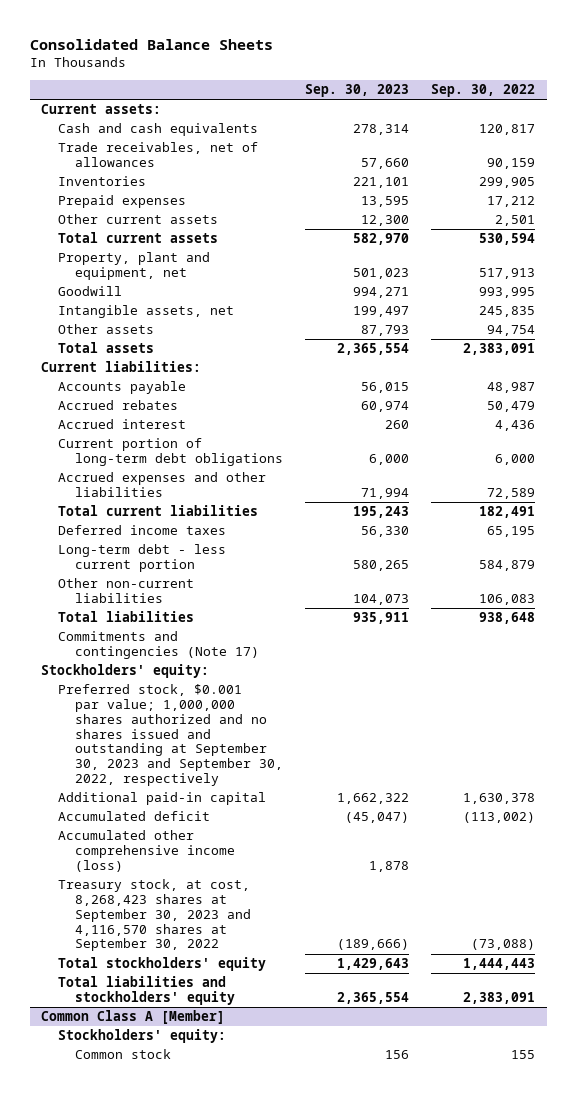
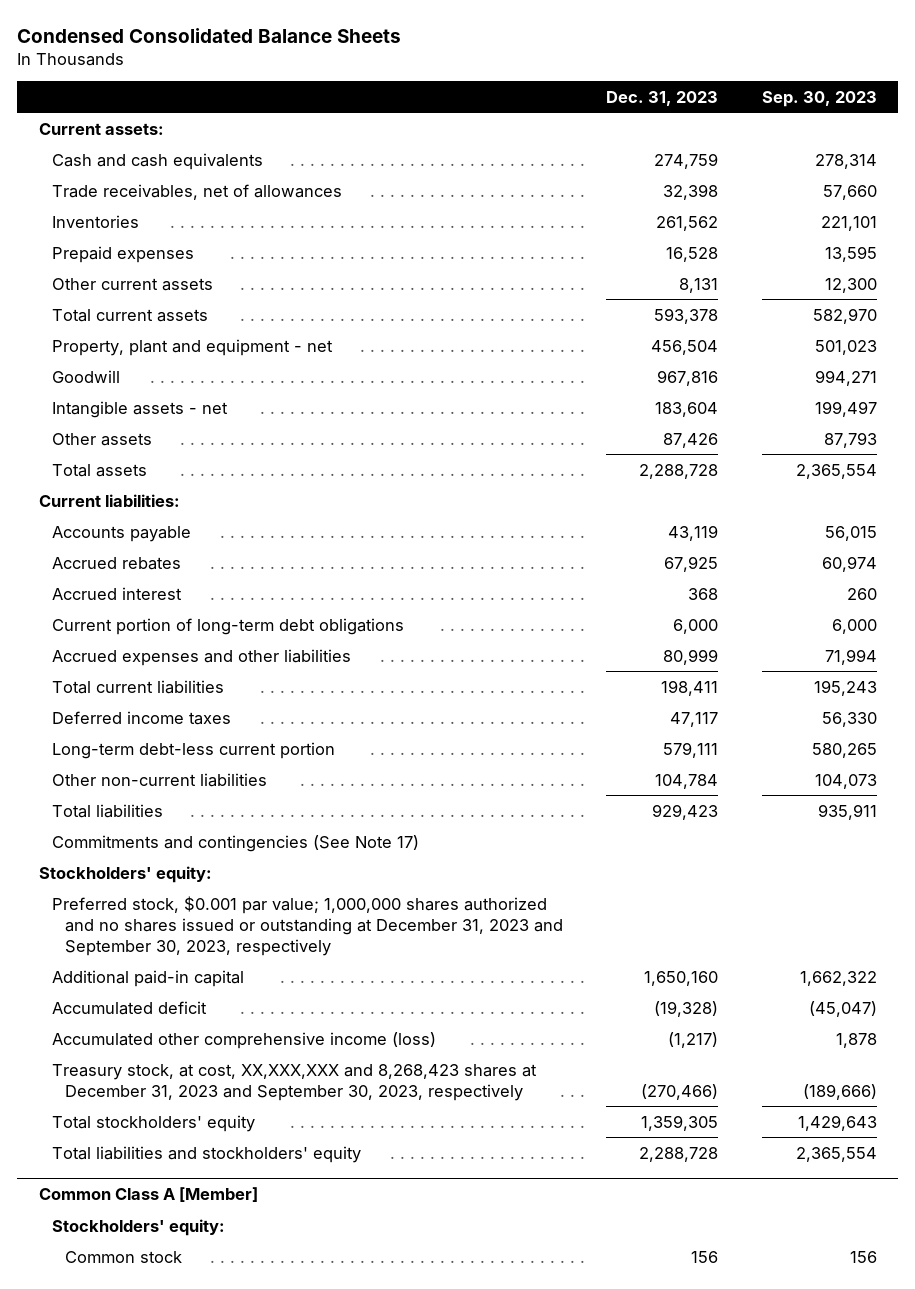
- Consolidated Balance Sheets
+ Condensed Consolidated Balance Sheets
- | Sep. 30, 2023 | Sep. 30, 2022
+ | Dec. 31, 2023 | Sep. 30, 2023
- Property, plant and equipment, net | 501,023 | 517,913
+ Property, plant and equipment - net | 456,504 | 501,023
- Intangible assets, net | 199,497 | 245,835
+ Intangible assets - net | 183,604 | 199,497
- Long-term debt - less current portion | 580,265 | 584,879
+ Long-term debt-less current portion | 579,111 | 580,265
- Commitments and contingencies (Note 17)
+ Commitments and contingencies (See Note 17)
- Preferred stock, $0.001 par value; 1,000,000 shares authorized and no shares issued and outstanding at September 30, 2023 and September 30, 2022, respectively
+ Preferred stock, $0.001 par value; 1,000,000 shares authorized and no shares issued or outstanding at December 31, 2023 and September 30, 2023, respectively
- Treasury stock, at cost, 8,268,423 shares at September 30, 2023 and 4,116,570 shares at September 30, 2022 | (189,666) | (73,088)
+ Treasury stock, at cost, XX,XXX,XXX and 8,268,423 shares at December 31, 2023 and September 30, 2023, respectively | (270,466) | (189,666)

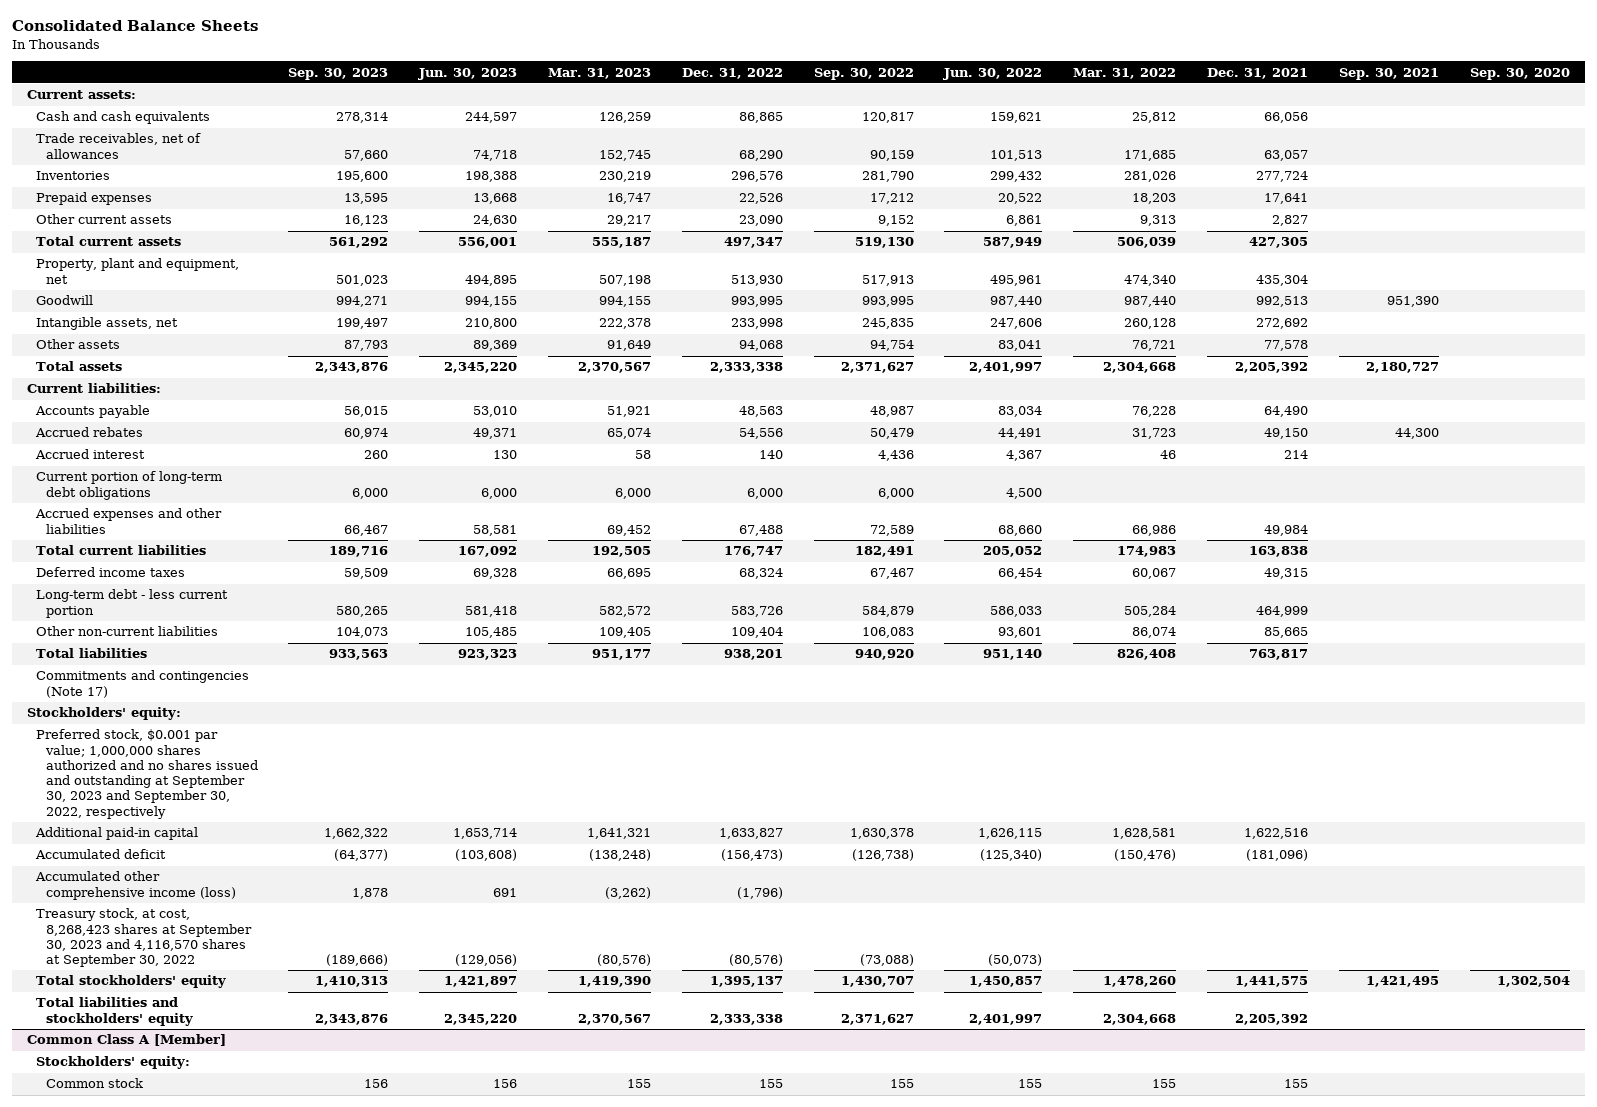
- Condensed Consolidated Balance Sheets
+ Consolidated Balance Sheets
- | Dec. 31, 2023 | Sep. 30, 2023
+ | Sep. 30, 2023 | Jun. 30, 2023 | Mar. 31, 2023 | Dec. 31, 2022 | Sep. 30, 2022 | Jun. 30, 2022 | Mar. 31, 2022 | Dec. 31, 2021 | Sep. 30, 2021 | Sep. 30, 2020
- Inventories | 261,562 | 221,101
+ Inventories | 195,600 | 198,388 | 230,219 | 296,576 | 281,790 | 299,432 | 281,026 | 277,724 | |
- Other current assets | 8,131 | 12,300
- Total current assets | 593,378 | 582,970
- Property, plant and equipment - net | 456,504 | 501,023
+ Other current assets | 16,123 | 24,630 | 29,217 | 23,090 | 9,152 | 6,861 | 9,313 | 2,827 | |
+ Total current assets | 561,292 | 556,001 | 555,187 | 497,347 | 519,130 | 587,949 | 506,039 | 427,305 | |
+ Property, plant and equipment, net | 501,023 | 494,895 | 507,198 | 513,930 | 517,913 | 495,961 | 474,340 | 435,304 | |
- Intangible assets - net | 183,604 | 199,497
+ Intangible assets, net | 199,497 | 210,800 | 222,378 | 233,998 | 245,835 | 247,606 | 260,128 | 272,692 | |
- Total assets | 2,288,728 | 2,365,554
+ Total assets | 2,343,876 | 2,345,220 | 2,370,567 | 2,333,338 | 2,371,627 | 2,401,997 | 2,304,668 | 2,205,392 | 2,180,727 |
- Accrued expenses and other liabilities | 80,999 | 71,994
- Total current liabilities | 198,411 | 195,243
- Deferred income taxes | 47,117 | 56,330
- Long-term debt-less current portion | 579,111 | 580,265
+ Accrued expenses and other liabilities | 66,467 | 58,581 | 69,452 | 67,488 | 72,589 | 68,660 | 66,986 | 49,984 | |
+ Total current liabilities | 189,716 | 167,092 | 192,505 | 176,747 | 182,491 | 205,052 | 174,983 | 163,838 | |
+ Deferred income taxes | 59,509 | 69,328 | 66,695 | 68,324 | 67,467 | 66,454 | 60,067 | 49,315 | |
+ Long-term debt - less current portion | 580,265 | 581,418 | 582,572 | 583,726 | 584,879 | 586,033 | 505,284 | 464,999 | |
- Total liabilities | 929,423 | 935,911
- Commitments and contingencies (See Note 17)
+ Total liabilities | 933,563 | 923,323 | 951,177 | 938,201 | 940,920 | 951,140 | 826,408 | 763,817 | |
+ Commitments and contingencies (Note 17)
- Preferred stock, $0.001 par value; 1,000,000 shares authorized and no shares issued or outstanding at December 31, 2023 and September 30, 2023, respectively
+ Preferred stock, $0.001 par value; 1,000,000 shares authorized and no shares issued and outstanding at September 30, 2023 and September 30, 2022, respectively
- Accumulated deficit | (19,328) | (45,047)
+ Accumulated deficit | (64,377) | (103,608) | (138,248) | (156,473) | (126,738) | (125,340) | (150,476) | (181,096) | |
- Treasury stock, at cost, XX,XXX,XXX and 8,268,423 shares at December 31, 2023 and September 30, 2023, respectively | (270,466) | (189,666)
- Total stockholders' equity | 1,359,305 | 1,429,643
- Total liabilities and stockholders' equity | 2,288,728 | 2,365,554
+ Treasury stock, at cost, 8,268,423 shares at September 30, 2023 and 4,116,570 shares at September 30, 2022 | (189,666) | (129,056) | (80,576) | (80,576) | (73,088) | (50,073) | | | |
+ Total stockholders' equity | 1,410,313 | 1,421,897 | 1,419,390 | 1,395,137 | 1,430,707 | 1,450,857 | 1,478,260 | 1,441,575 | 1,421,495 | 1,302,504
+ Total liabilities and stockholders' equity | 2,343,876 | 2,345,220 | 2,370,567 | 2,333,338 | 2,371,627 | 2,401,997 | 2,304,668 | 2,205,392 | |

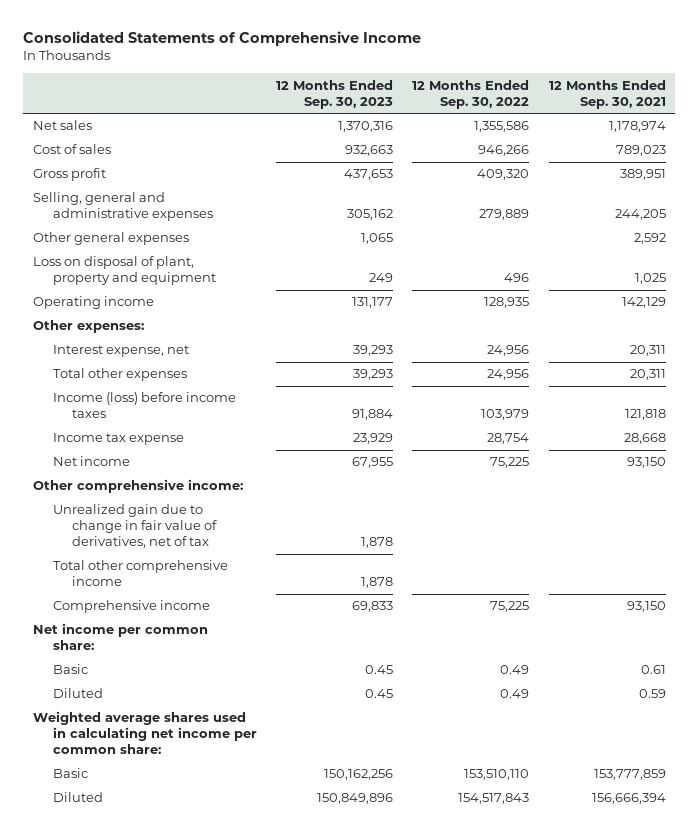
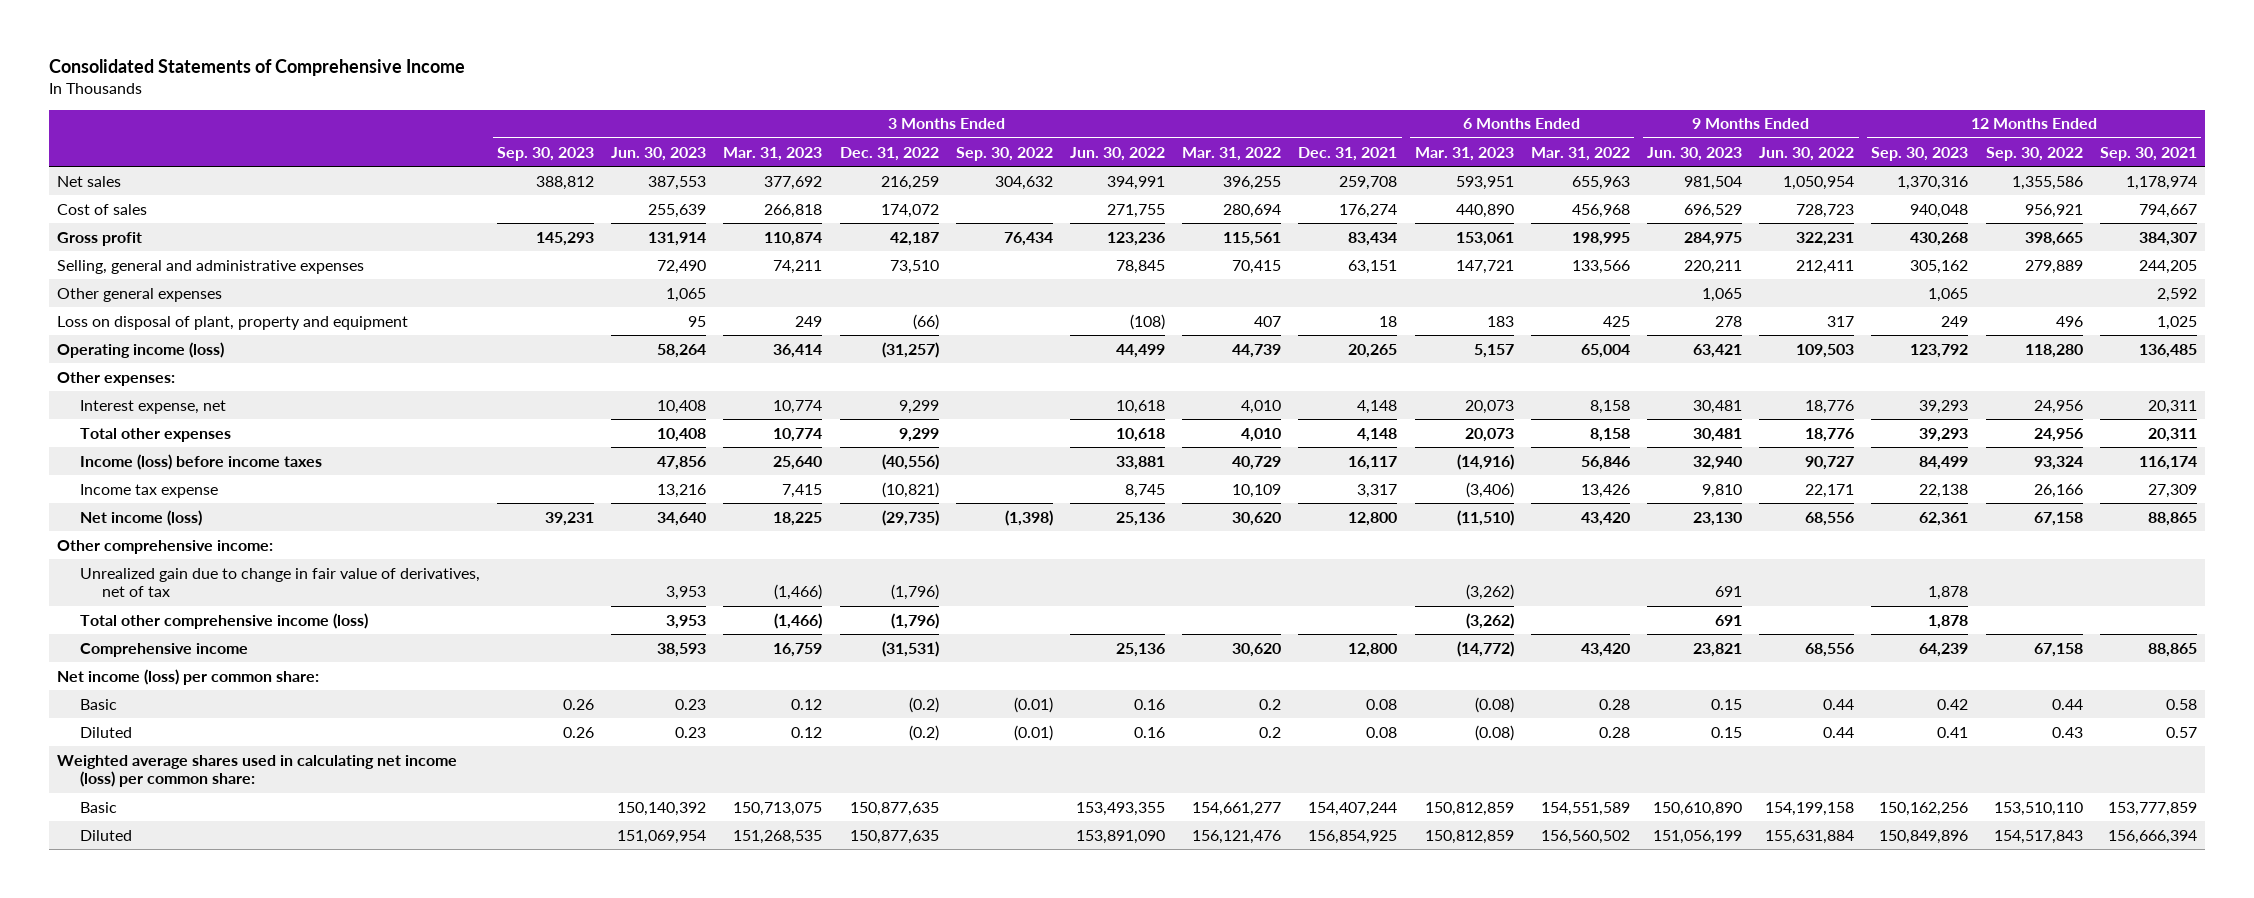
- | 12 Months Ended Sep. 30, 2023 | 12 Months Ended Sep. 30, 2022 | 12 Months Ended Sep. 30, 2021
+ | 3 Months Ended Sep. 30, 2023 | 3 Months Ended Jun. 30, 2023 | 3 Months Ended Mar. 31, 2023 | 3 Months Ended Dec. 31, 2022 | 3 Months Ended Sep. 30, 2022 | 3 Months Ended Jun. 30, 2022 | 3 Months Ended Mar. 31, 2022 | 3 Months Ended Dec. 31, 2021 | 6 Months Ended Mar. 31, 2023 | 6 Months Ended Mar. 31, 2022 | 9 Months Ended Jun. 30, 2023 | 9 Months Ended Jun. 30, 2022 | 12 Months Ended Sep. 30, 2023 | 12 Months Ended Sep. 30, 2022 | 12 Months Ended Sep. 30, 2021
- Cost of sales | 932,663 | 946,266 | 789,023
- Gross profit | 437,653 | 409,320 | 389,951
+ Cost of sales | | 255,639 | 266,818 | 174,072 | | 271,755 | 280,694 | 176,274 | 440,890 | 456,968 | 696,529 | 728,723 | 940,048 | 956,921 | 794,667
+ Gross profit | 145,293 | 131,914 | 110,874 | 42,187 | 76,434 | 123,236 | 115,561 | 83,434 | 153,061 | 198,995 | 284,975 | 322,231 | 430,268 | 398,665 | 384,307
- Operating income | 131,177 | 128,935 | 142,129
+ Operating income (loss) | | 58,264 | 36,414 | (31,257) | | 44,499 | 44,739 | 20,265 | 5,157 | 65,004 | 63,421 | 109,503 | 123,792 | 118,280 | 136,485
- Income (loss) before income taxes | 91,884 | 103,979 | 121,818
- Income tax expense | 23,929 | 28,754 | 28,668
- Net income | 67,955 | 75,225 | 93,150
+ Income (loss) before income taxes | | 47,856 | 25,640 | (40,556) | | 33,881 | 40,729 | 16,117 | (14,916) | 56,846 | 32,940 | 90,727 | 84,499 | 93,324 | 116,174
+ Income tax expense | | 13,216 | 7,415 | (10,821) | | 8,745 | 10,109 | 3,317 | (3,406) | 13,426 | 9,810 | 22,171 | 22,138 | 26,166 | 27,309
+ Net income (loss) | 39,231 | 34,640 | 18,225 | (29,735) | (1,398) | 25,136 | 30,620 | 12,800 | (11,510) | 43,420 | 23,130 | 68,556 | 62,361 | 67,158 | 88,865
- Total other comprehensive income | 1,878 | |
- Comprehensive income | 69,833 | 75,225 | 93,150
- Net income per common share:
- Basic | 0.45 | 0.49 | 0.61
- Diluted | 0.45 | 0.49 | 0.59
- Weighted average shares used in calculating net income per common share:
+ Total other comprehensive income (loss) | | 3,953 | (1,466) | (1,796) | | | | | (3,262) | | 691 | | 1,878 | |
+ Comprehensive income | | 38,593 | 16,759 | (31,531) | | 25,136 | 30,620 | 12,800 | (14,772) | 43,420 | 23,821 | 68,556 | 64,239 | 67,158 | 88,865
+ Net income (loss) per common share:
+ Basic | 0.26 | 0.23 | 0.12 | (0.2) | (0.01) | 0.16 | 0.2 | 0.08 | (0.08) | 0.28 | 0.15 | 0.44 | 0.42 | 0.44 | 0.58
+ Diluted | 0.26 | 0.23 | 0.12 | (0.2) | (0.01) | 0.16 | 0.2 | 0.08 | (0.08) | 0.28 | 0.15 | 0.44 | 0.41 | 0.43 | 0.57
+ Weighted average shares used in calculating net income (loss) per common share:

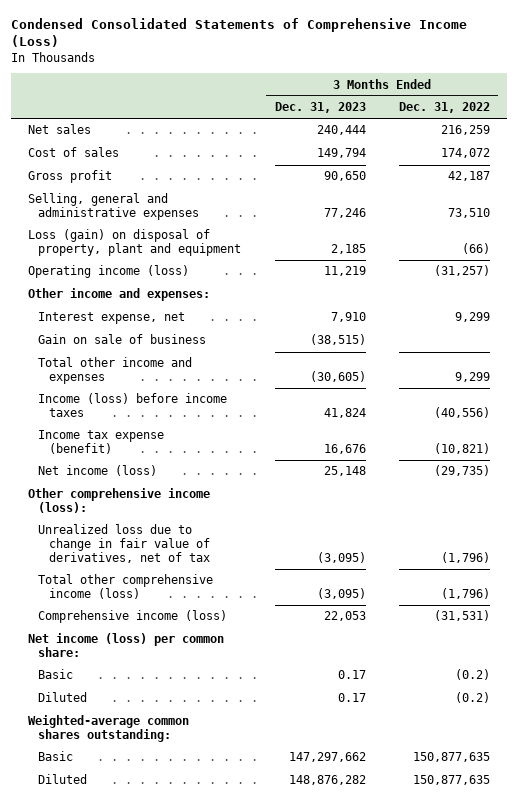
- Consolidated Statements of Comprehensive Income
+ Condensed Consolidated Statements of Comprehensive Income (Loss)
- | 3 Months Ended Sep. 30, 2023 | 3 Months Ended Jun. 30, 2023 | 3 Months Ended Mar. 31, 2023 | 3 Months Ended Dec. 31, 2022 | 3 Months Ended Sep. 30, 2022 | 3 Months Ended Jun. 30, 2022 | 3 Months Ended Mar. 31, 2022 | 3 Months Ended Dec. 31, 2021 | 6 Months Ended Mar. 31, 2023 | 6 Months Ended Mar. 31, 2022 | 9 Months Ended Jun. 30, 2023 | 9 Months Ended Jun. 30, 2022 | 12 Months Ended Sep. 30, 2023 | 12 Months Ended Sep. 30, 2022 | 12 Months Ended Sep. 30, 2021
+ | 3 Months Ended Dec. 31, 2023 | 3 Months Ended Dec. 31, 2022
- Other general expenses | | 1,065 | | | | | | | | | 1,065 | | 1,065 | | 2,592
- Loss on disposal of plant, property and equipment | | 95 | 249 | (66) | | (108) | 407 | 18 | 183 | 425 | 278 | 317 | 249 | 496 | 1,025
+ Loss (gain) on disposal of property, plant and equipment | 2,185 | (66)
- Other expenses:
+ Other income and expenses:
- Total other expenses | | 10,408 | 10,774 | 9,299 | | 10,618 | 4,010 | 4,148 | 20,073 | 8,158 | 30,481 | 18,776 | 39,293 | 24,956 | 20,311
+ Gain on sale of business | (38,515) |
+ Total other income and expenses | (30,605) | 9,299
- Income tax expense | | 13,216 | 7,415 | (10,821) | | 8,745 | 10,109 | 3,317 | (3,406) | 13,426 | 9,810 | 22,171 | 22,138 | 26,166 | 27,309
+ Income tax expense (benefit) | 16,676 | (10,821)
- Other comprehensive income:
- Unrealized gain due to change in fair value of derivatives, net of tax | | 3,953 | (1,466) | (1,796) | | | | | (3,262) | | 691 | | 1,878 | |
+ Other comprehensive income (loss):
+ Unrealized loss due to change in fair value of derivatives, net of tax | (3,095) | (1,796)
- Comprehensive income | | 38,593 | 16,759 | (31,531) | | 25,136 | 30,620 | 12,800 | (14,772) | 43,420 | 23,821 | 68,556 | 64,239 | 67,158 | 88,865
+ Comprehensive income (loss) | 22,053 | (31,531)
- Weighted average shares used in calculating net income (loss) per common share:
+ Weighted-average common shares outstanding:

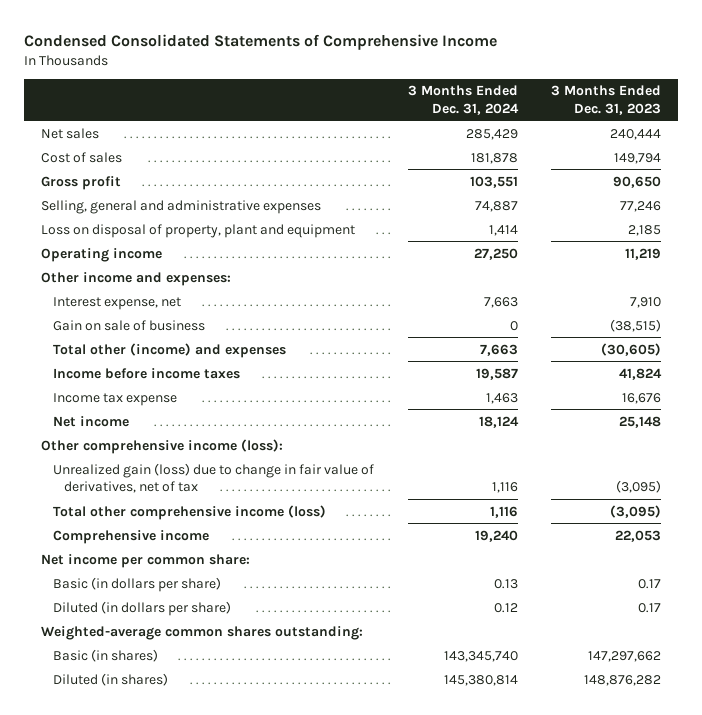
- Condensed Consolidated Statements of Comprehensive Income (Loss)
+ Condensed Consolidated Statements of Comprehensive Income
- | 3 Months Ended Dec. 31, 2023 | 3 Months Ended Dec. 31, 2022
+ | 3 Months Ended Dec. 31, 2024 | 3 Months Ended Dec. 31, 2023
- Loss (gain) on disposal of property, plant and equipment | 2,185 | (66)
- Operating income (loss) | 11,219 | (31,257)
+ Loss on disposal of property, plant and equipment | 1,414 | 2,185
+ Operating income | 27,250 | 11,219
- Total other income and expenses | (30,605) | 9,299
- Income (loss) before income taxes | 41,824 | (40,556)
- Income tax expense (benefit) | 16,676 | (10,821)
- Net income (loss) | 25,148 | (29,735)
+ Total other (income) and expenses | 7,663 | (30,605)
+ Income before income taxes | 19,587 | 41,824
+ Income tax expense | 1,463 | 16,676
+ Net income | 18,124 | 25,148
- Unrealized loss due to change in fair value of derivatives, net of tax | (3,095) | (1,796)
+ Unrealized gain (loss) due to change in fair value of derivatives, net of tax | 1,116 | (3,095)
- Comprehensive income (loss) | 22,053 | (31,531)
- Net income (loss) per common share:
- Basic | 0.17 | (0.2)
- Diluted | 0.17 | (0.2)
+ Comprehensive income | 19,240 | 22,053
+ Net income per common share:
+ Basic (in dollars per share) | 0.13 | 0.17
+ Diluted (in dollars per share) | 0.12 | 0.17
- Basic | 147,297,662 | 150,877,635
- Diluted | 148,876,282 | 150,877,635
+ Basic (in shares) | 143,345,740 | 147,297,662
+ Diluted (in shares) | 145,380,814 | 148,876,282

